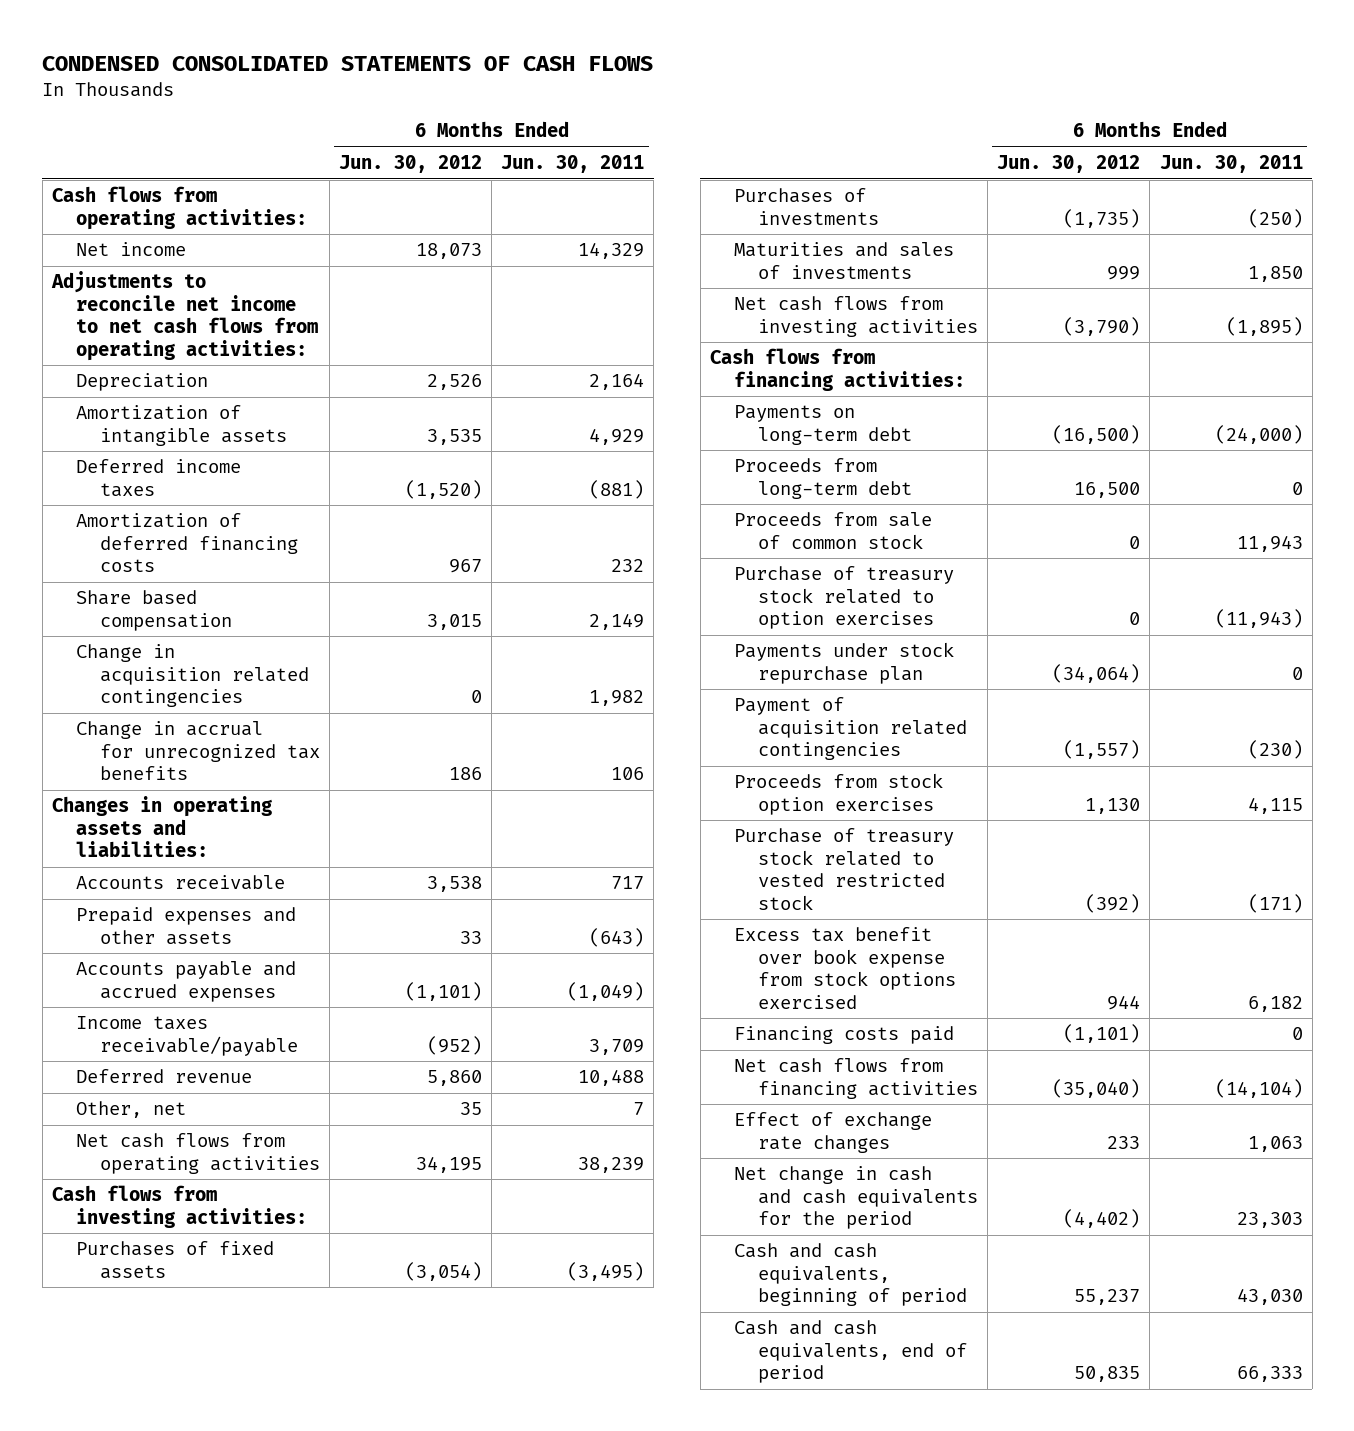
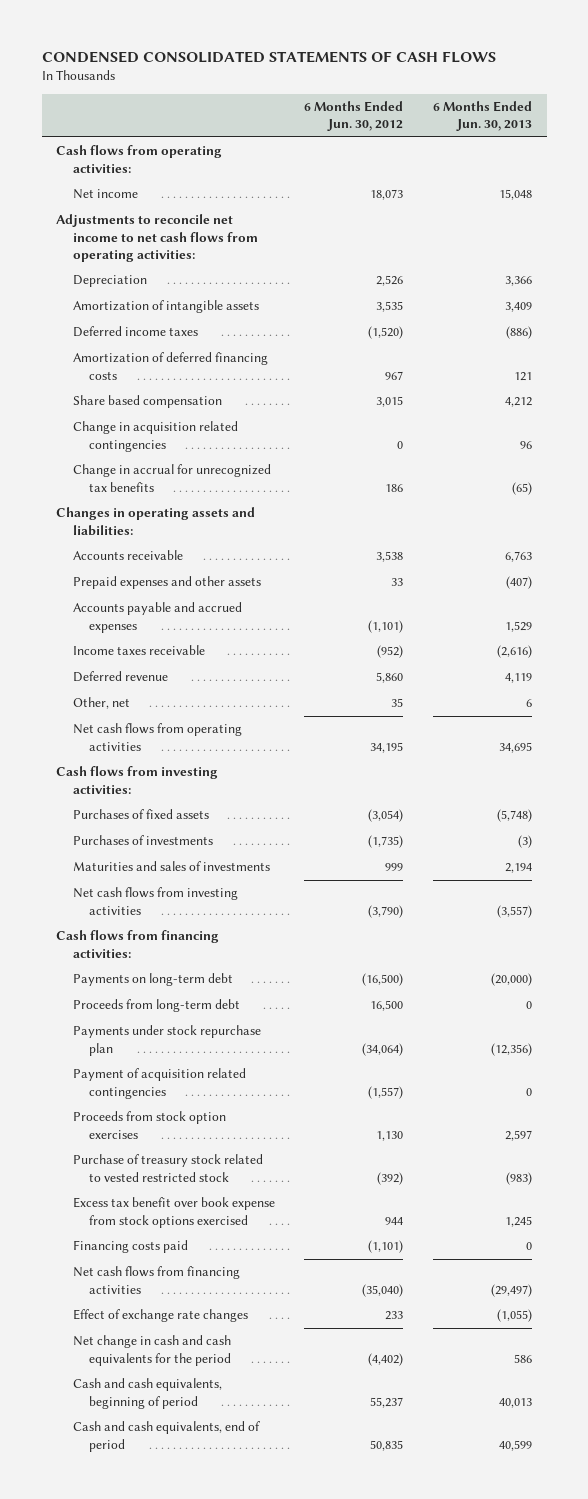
- | 6 Months Ended Jun. 30, 2012 | 6 Months Ended Jun. 30, 2011
+ | 6 Months Ended Jun. 30, 2012 | 6 Months Ended Jun. 30, 2013
- Income taxes receivable/payable | (952) | 3,709
+ Income taxes receivable | (952) | (2,616)
- Proceeds from sale of common stock | 0 | 11,943
- Purchase of treasury stock related to option exercises | 0 | (11,943)

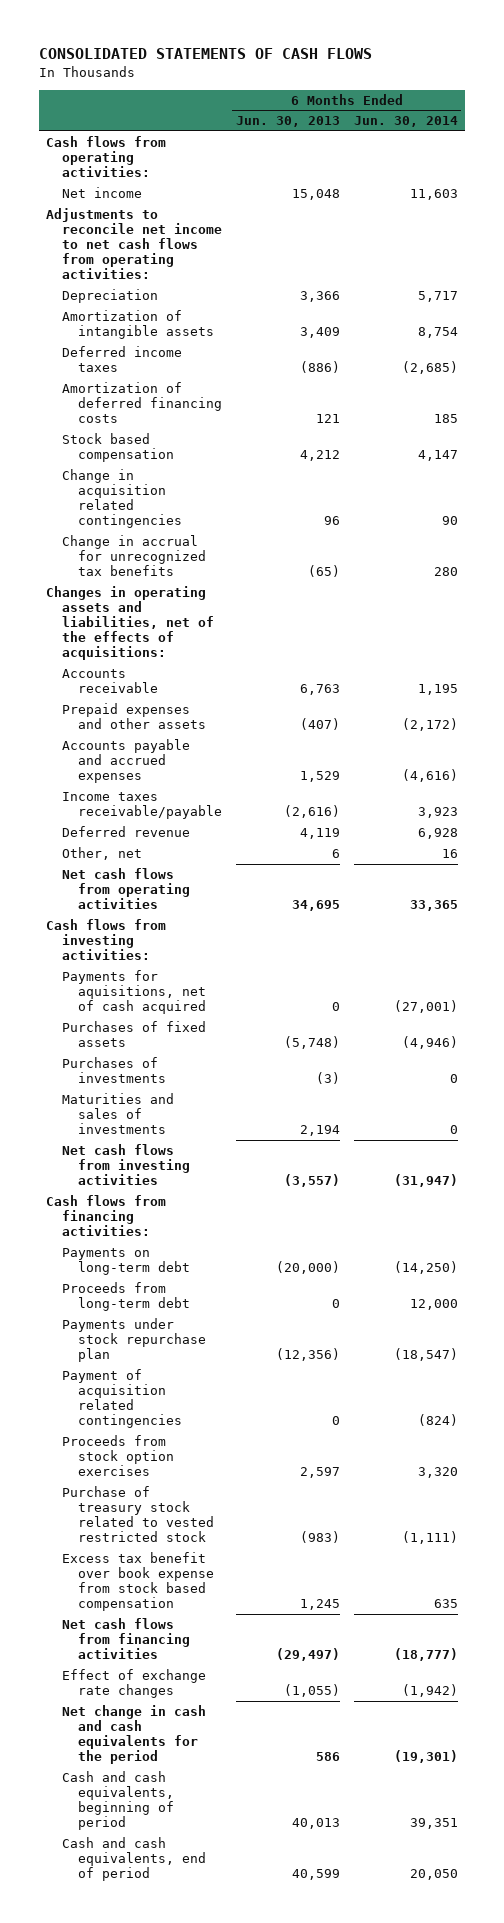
- CONDENSED CONSOLIDATED STATEMENTS OF CASH FLOWS
+ CONSOLIDATED STATEMENTS OF CASH FLOWS
- | 6 Months Ended Jun. 30, 2012 | 6 Months Ended Jun. 30, 2013
+ | 6 Months Ended Jun. 30, 2013 | 6 Months Ended Jun. 30, 2014
- Share based compensation | 3,015 | 4,212
+ Stock based compensation | 4,212 | 4,147
- Changes in operating assets and liabilities:
+ Changes in operating assets and liabilities, net of the effects of acquisitions:
- Income taxes receivable | (952) | (2,616)
+ Income taxes receivable/payable | (2,616) | 3,923
+ Payments for aquisitions, net of cash acquired | 0 | (27,001)
- Excess tax benefit over book expense from stock options exercised | 944 | 1,245
- Financing costs paid | (1,101) | 0
+ Excess tax benefit over book expense from stock based compensation | 1,245 | 635

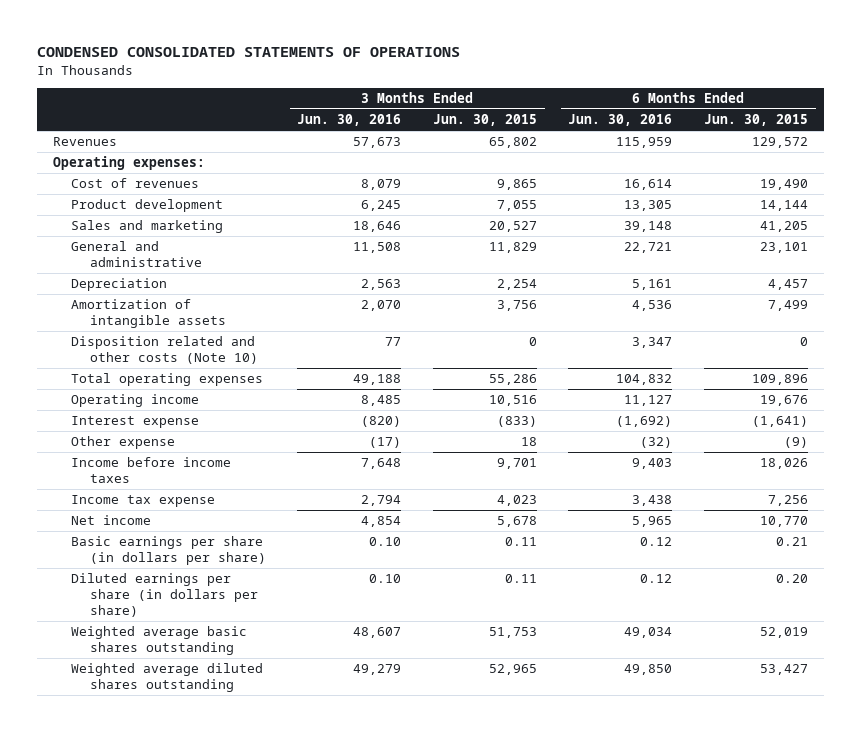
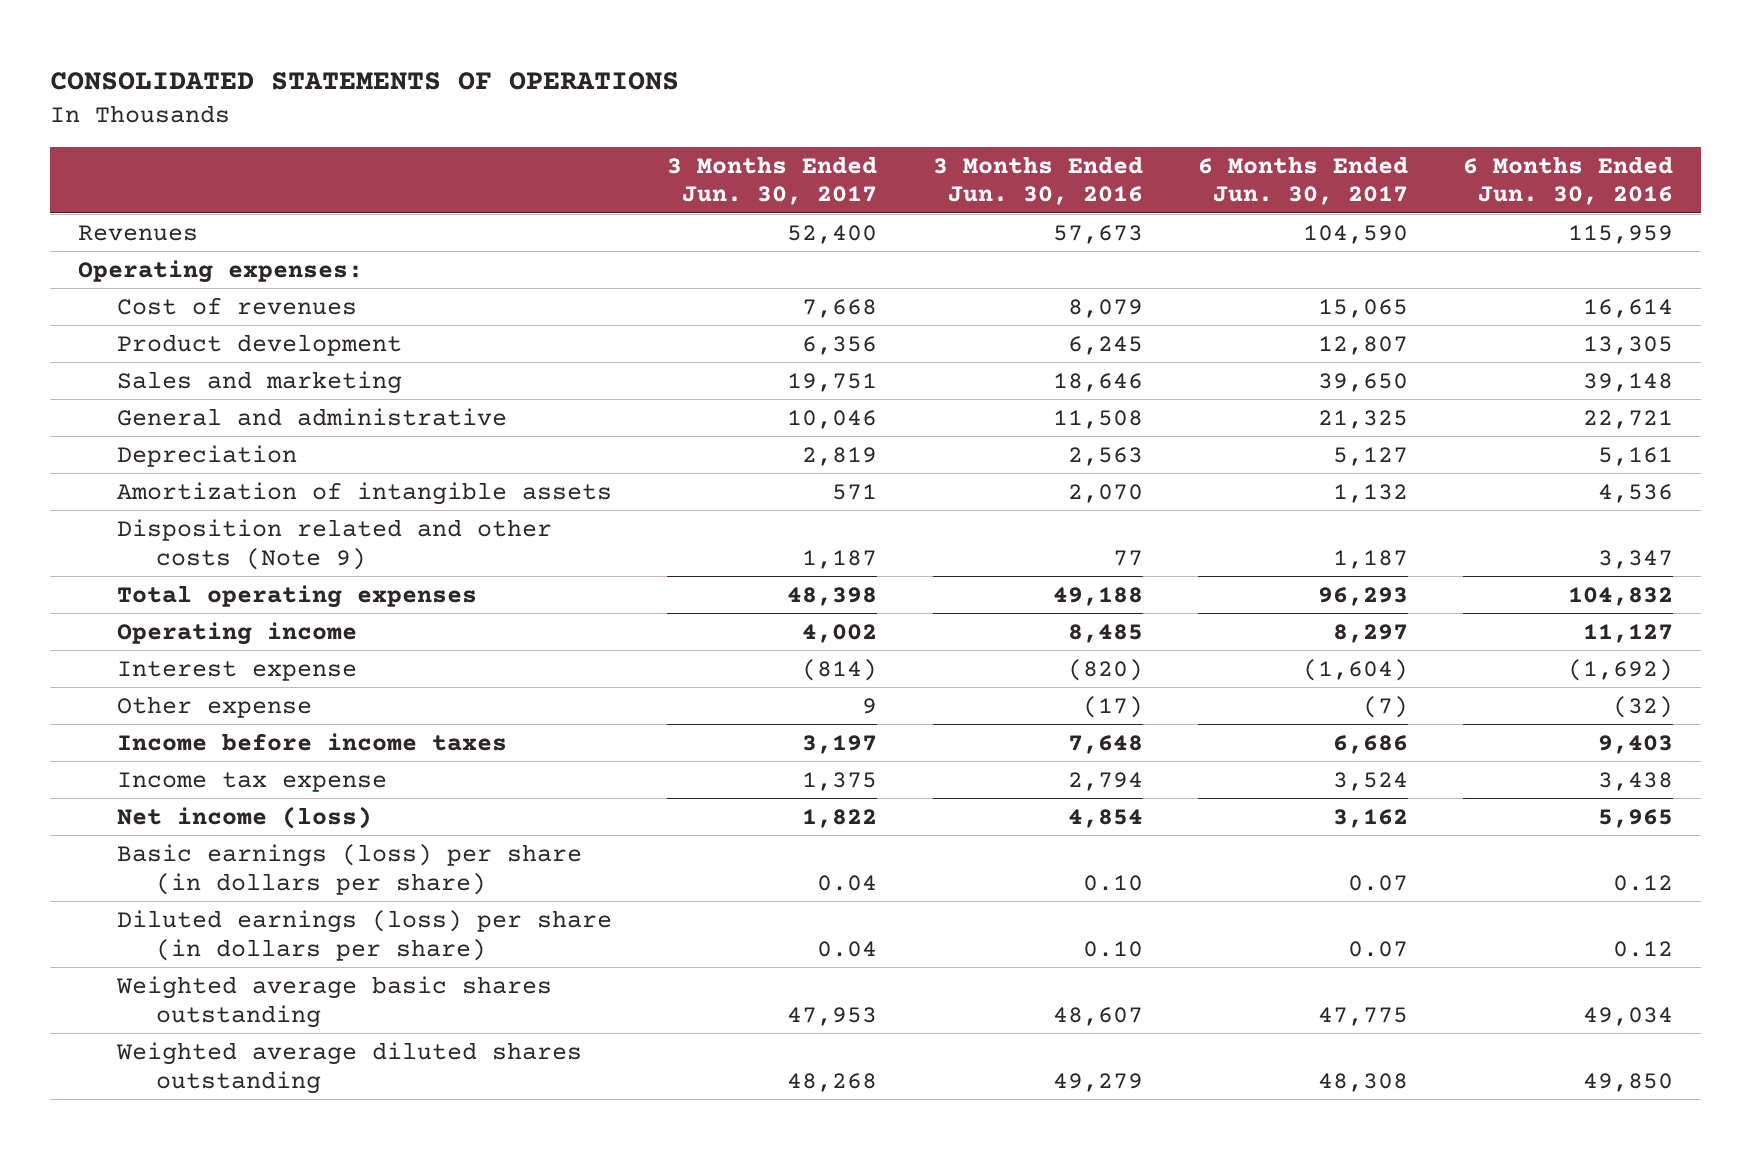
- CONDENSED CONSOLIDATED STATEMENTS OF OPERATIONS
+ CONSOLIDATED STATEMENTS OF OPERATIONS
- | 3 Months Ended Jun. 30, 2016 | 3 Months Ended Jun. 30, 2015 | 6 Months Ended Jun. 30, 2016 | 6 Months Ended Jun. 30, 2015
+ | 3 Months Ended Jun. 30, 2017 | 3 Months Ended Jun. 30, 2016 | 6 Months Ended Jun. 30, 2017 | 6 Months Ended Jun. 30, 2016
- Disposition related and other costs (Note 10) | 77 | 0 | 3,347 | 0
+ Disposition related and other costs (Note 9) | 1,187 | 77 | 1,187 | 3,347
- Net income | 4,854 | 5,678 | 5,965 | 10,770
- Basic earnings per share (in dollars per share) | 0.10 | 0.11 | 0.12 | 0.21
- Diluted earnings per share (in dollars per share) | 0.10 | 0.11 | 0.12 | 0.20
+ Net income (loss) | 1,822 | 4,854 | 3,162 | 5,965
+ Basic earnings (loss) per share (in dollars per share) | 0.04 | 0.10 | 0.07 | 0.12
+ Diluted earnings (loss) per share (in dollars per share) | 0.04 | 0.10 | 0.07 | 0.12

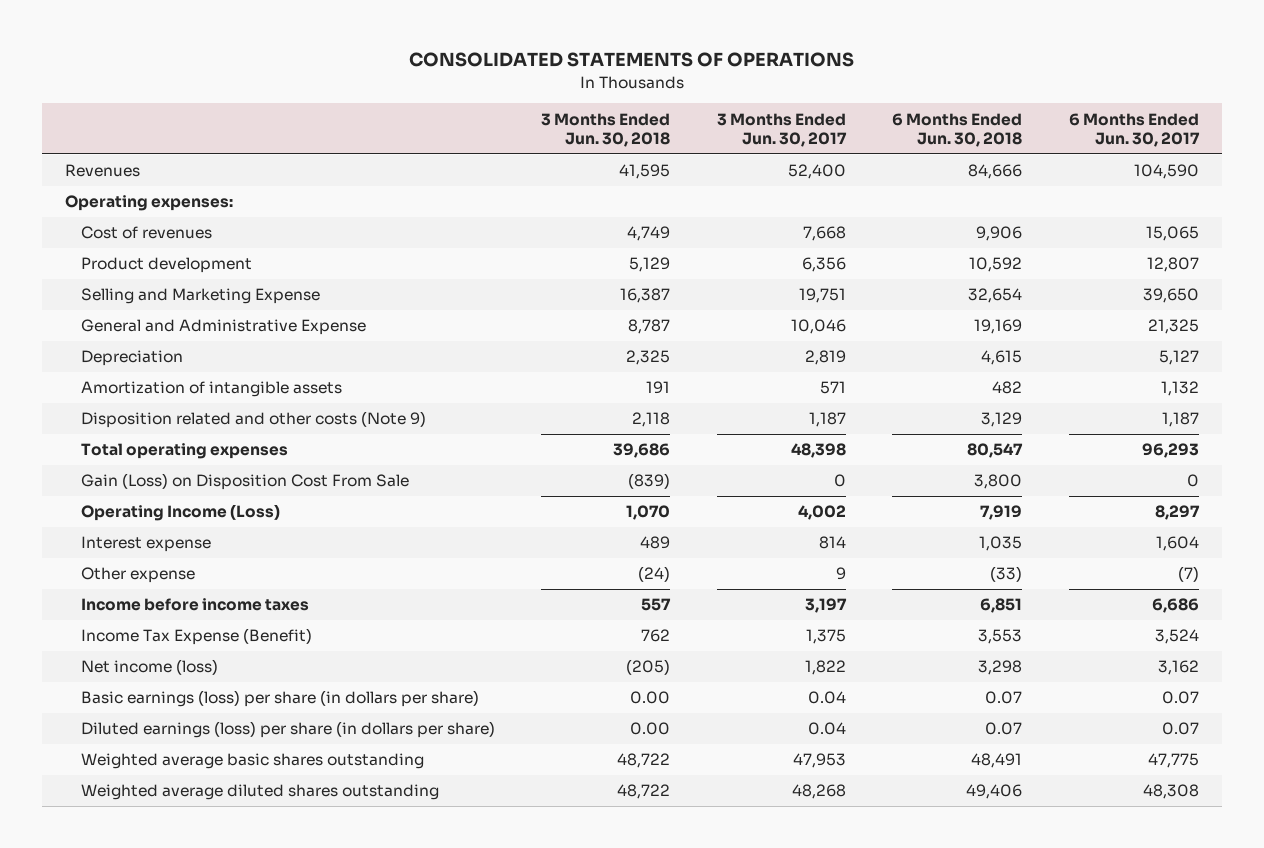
- | 3 Months Ended Jun. 30, 2017 | 3 Months Ended Jun. 30, 2016 | 6 Months Ended Jun. 30, 2017 | 6 Months Ended Jun. 30, 2016
+ | 3 Months Ended Jun. 30, 2018 | 3 Months Ended Jun. 30, 2017 | 6 Months Ended Jun. 30, 2018 | 6 Months Ended Jun. 30, 2017
- Sales and marketing | 19,751 | 18,646 | 39,650 | 39,148
- General and administrative | 10,046 | 11,508 | 21,325 | 22,721
+ Selling and Marketing Expense | 16,387 | 19,751 | 32,654 | 39,650
+ General and Administrative Expense | 8,787 | 10,046 | 19,169 | 21,325
- Operating income | 4,002 | 8,485 | 8,297 | 11,127
- Interest expense | (814) | (820) | (1,604) | (1,692)
+ Gain (Loss) on Disposition Cost From Sale | (839) | 0 | 3,800 | 0
+ Operating Income (Loss) | 1,070 | 4,002 | 7,919 | 8,297
+ Interest expense | 489 | 814 | 1,035 | 1,604
- Income tax expense | 1,375 | 2,794 | 3,524 | 3,438
+ Income Tax Expense (Benefit) | 762 | 1,375 | 3,553 | 3,524

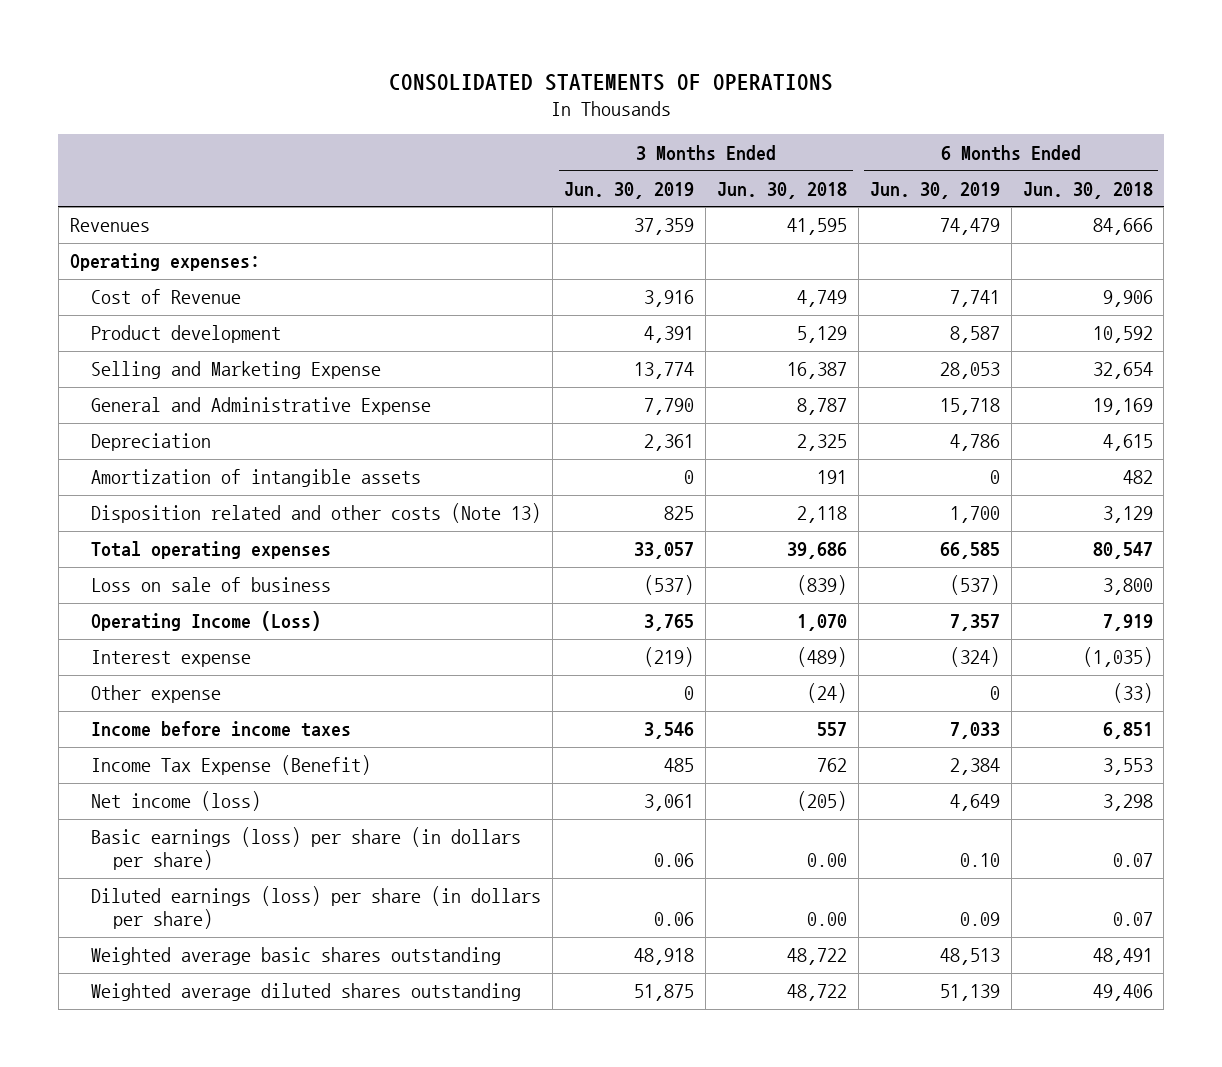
- | 3 Months Ended Jun. 30, 2018 | 3 Months Ended Jun. 30, 2017 | 6 Months Ended Jun. 30, 2018 | 6 Months Ended Jun. 30, 2017
+ | 3 Months Ended Jun. 30, 2019 | 3 Months Ended Jun. 30, 2018 | 6 Months Ended Jun. 30, 2019 | 6 Months Ended Jun. 30, 2018
- Cost of revenues | 4,749 | 7,668 | 9,906 | 15,065
+ Cost of Revenue | 3,916 | 4,749 | 7,741 | 9,906
- Disposition related and other costs (Note 9) | 2,118 | 1,187 | 3,129 | 1,187
+ Disposition related and other costs (Note 13) | 825 | 2,118 | 1,700 | 3,129
- Gain (Loss) on Disposition Cost From Sale | (839) | 0 | 3,800 | 0
+ Loss on sale of business | (537) | (839) | (537) | 3,800
- Interest expense | 489 | 814 | 1,035 | 1,604
+ Interest expense | (219) | (489) | (324) | (1,035)

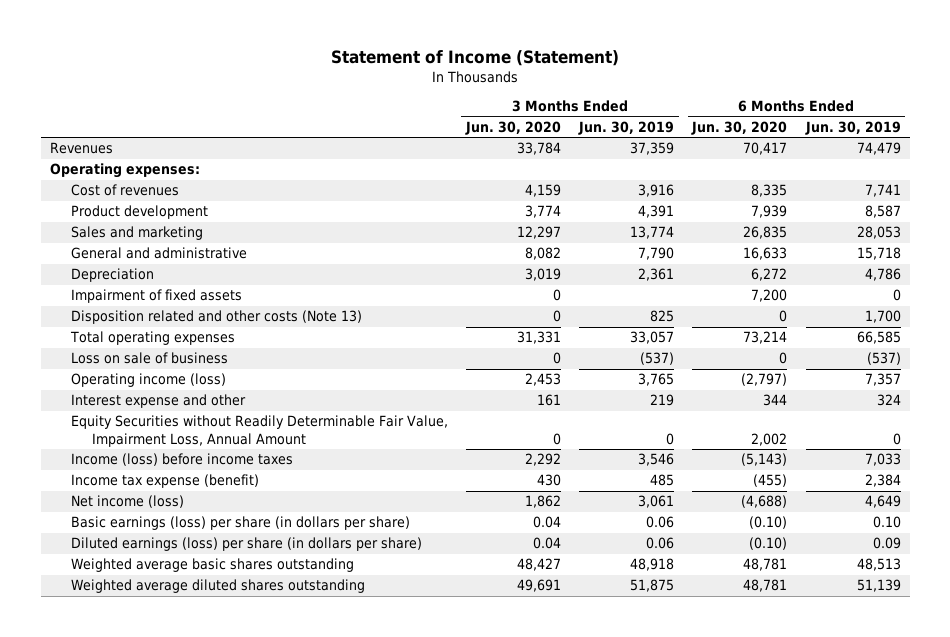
- CONSOLIDATED STATEMENTS OF OPERATIONS
+ Statement of Income (Statement)
- | 3 Months Ended Jun. 30, 2019 | 3 Months Ended Jun. 30, 2018 | 6 Months Ended Jun. 30, 2019 | 6 Months Ended Jun. 30, 2018
+ | 3 Months Ended Jun. 30, 2020 | 3 Months Ended Jun. 30, 2019 | 6 Months Ended Jun. 30, 2020 | 6 Months Ended Jun. 30, 2019
- Cost of Revenue | 3,916 | 4,749 | 7,741 | 9,906
+ Cost of revenues | 4,159 | 3,916 | 8,335 | 7,741
- Selling and Marketing Expense | 13,774 | 16,387 | 28,053 | 32,654
- General and Administrative Expense | 7,790 | 8,787 | 15,718 | 19,169
+ Sales and marketing | 12,297 | 13,774 | 26,835 | 28,053
+ General and administrative | 8,082 | 7,790 | 16,633 | 15,718
- Amortization of intangible assets | 0 | 191 | 0 | 482
+ Impairment of fixed assets | 0 | | 7,200 | 0
- Operating Income (Loss) | 3,765 | 1,070 | 7,357 | 7,919
- Interest expense | (219) | (489) | (324) | (1,035)
- Other expense | 0 | (24) | 0 | (33)
- Income before income taxes | 3,546 | 557 | 7,033 | 6,851
- Income Tax Expense (Benefit) | 485 | 762 | 2,384 | 3,553
+ Operating income (loss) | 2,453 | 3,765 | (2,797) | 7,357
+ Interest expense and other | 161 | 219 | 344 | 324
+ Equity Securities without Readily Determinable Fair Value, Impairment Loss, Annual Amount | 0 | 0 | 2,002 | 0
+ Income (loss) before income taxes | 2,292 | 3,546 | (5,143) | 7,033
+ Income tax expense (benefit) | 430 | 485 | (455) | 2,384

